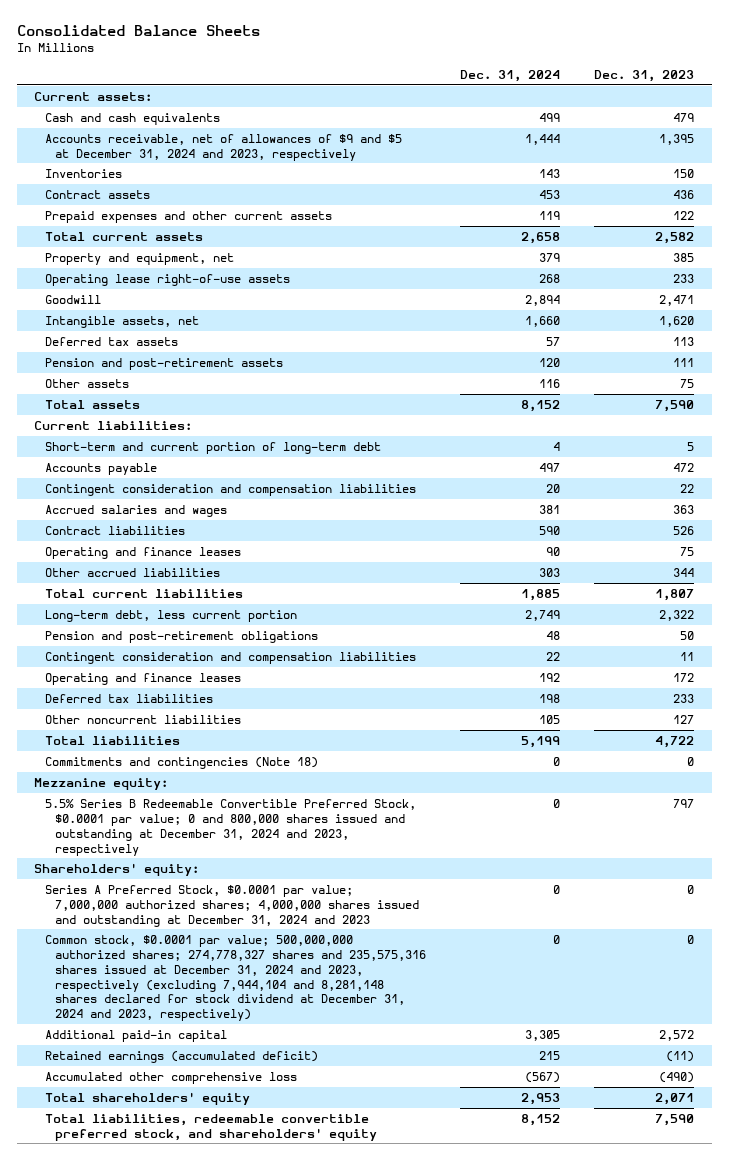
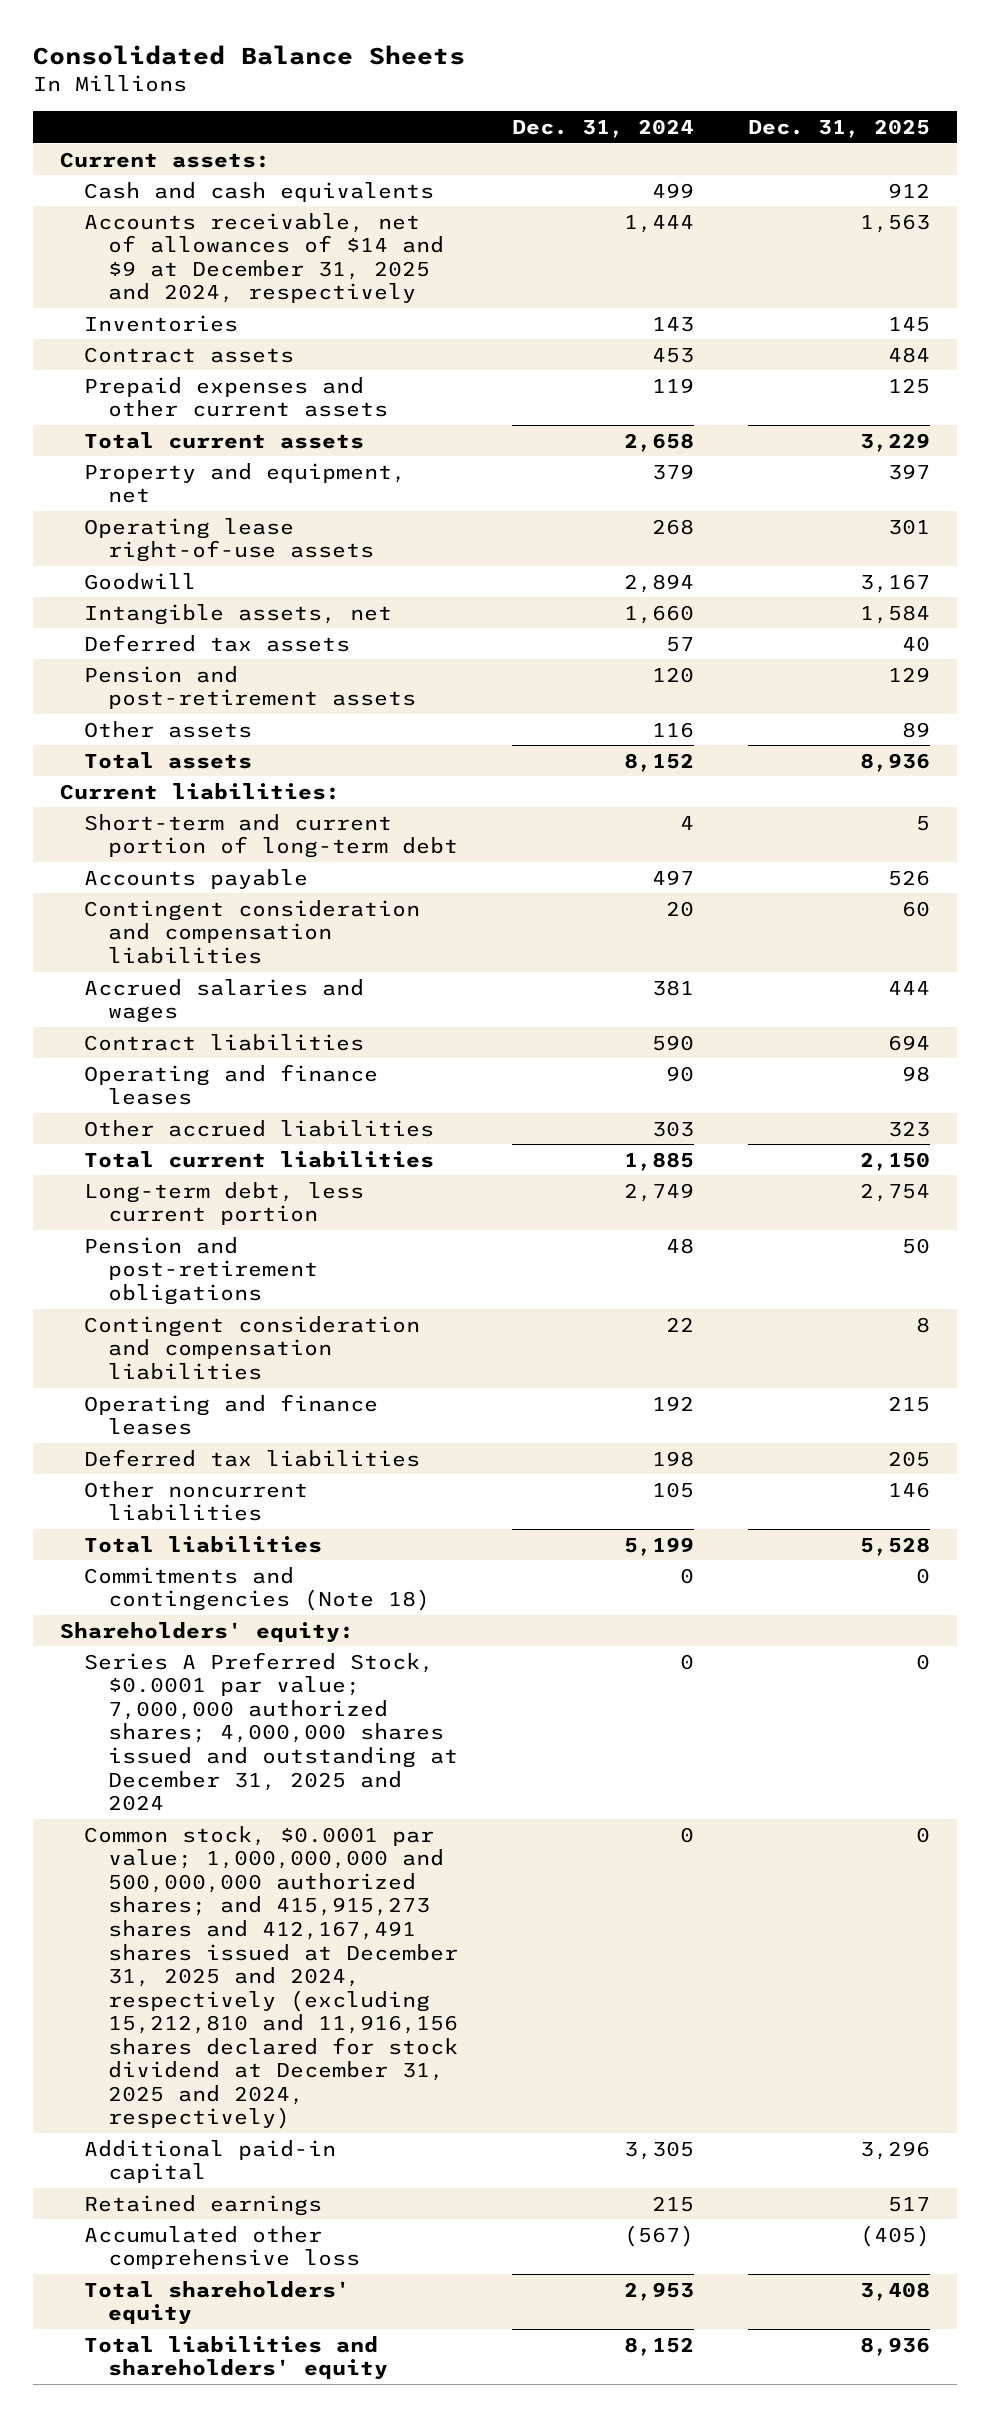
- | Dec. 31, 2024 | Dec. 31, 2023
+ | Dec. 31, 2024 | Dec. 31, 2025
- Accounts receivable, net of allowances of $9 and $5 at December 31, 2024 and 2023, respectively | 1,444 | 1,395
+ Accounts receivable, net of allowances of $14 and $9 at December 31, 2025 and 2024, respectively | 1,444 | 1,563
- Mezzanine equity:
- 5.5% Series B Redeemable Convertible Preferred Stock, $0.0001 par value; 0 and 800,000 shares issued and outstanding at December 31, 2024 and 2023, respectively | 0 | 797
- Series A Preferred Stock, $0.0001 par value; 7,000,000 authorized shares; 4,000,000 shares issued and outstanding at December 31, 2024 and 2023 | 0 | 0
- Common stock, $0.0001 par value; 500,000,000 authorized shares; 274,778,327 shares and 235,575,316 shares issued at December 31, 2024 and 2023, respectively (excluding 7,944,104 and 8,281,148 shares declared for stock dividend at December 31, 2024 and 2023, respectively) | 0 | 0
+ Series A Preferred Stock, $0.0001 par value; 7,000,000 authorized shares; 4,000,000 shares issued and outstanding at December 31, 2025 and 2024 | 0 | 0
+ Common stock, $0.0001 par value; 1,000,000,000 and 500,000,000 authorized shares; and 415,915,273 shares and 412,167,491 shares issued at December 31, 2025 and 2024, respectively (excluding 15,212,810 and 11,916,156 shares declared for stock dividend at December 31, 2025 and 2024, respectively) | 0 | 0
- Retained earnings (accumulated deficit) | 215 | (11)
+ Retained earnings | 215 | 517
- Total liabilities, redeemable convertible preferred stock, and shareholders' equity | 8,152 | 7,590
+ Total liabilities and shareholders' equity | 8,152 | 8,936

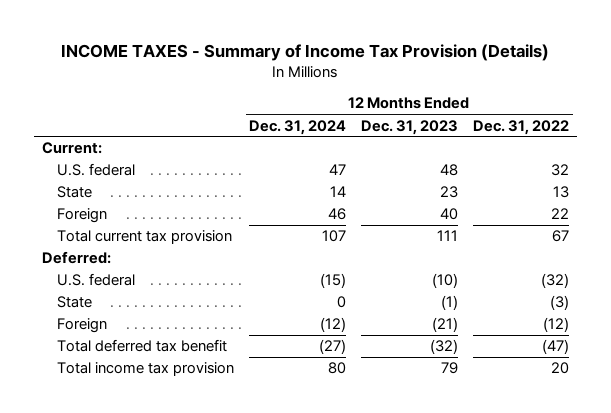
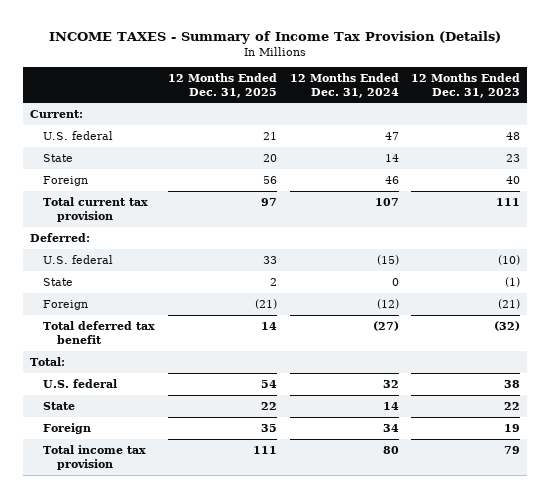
- | 12 Months Ended Dec. 31, 2024 | 12 Months Ended Dec. 31, 2023 | 12 Months Ended Dec. 31, 2022
+ | 12 Months Ended Dec. 31, 2025 | 12 Months Ended Dec. 31, 2024 | 12 Months Ended Dec. 31, 2023
+ Total:
+ U.S. federal | 54 | 32 | 38
+ State | 22 | 14 | 22
+ Foreign | 35 | 34 | 19

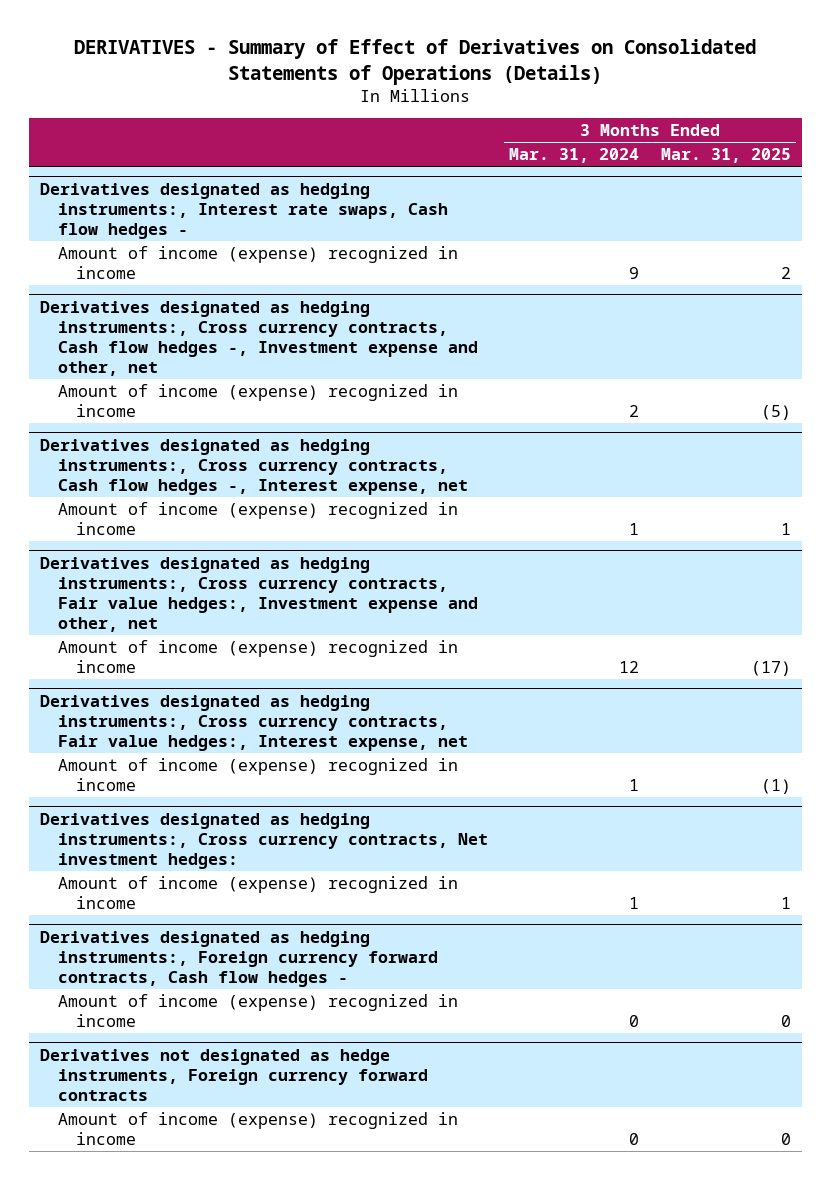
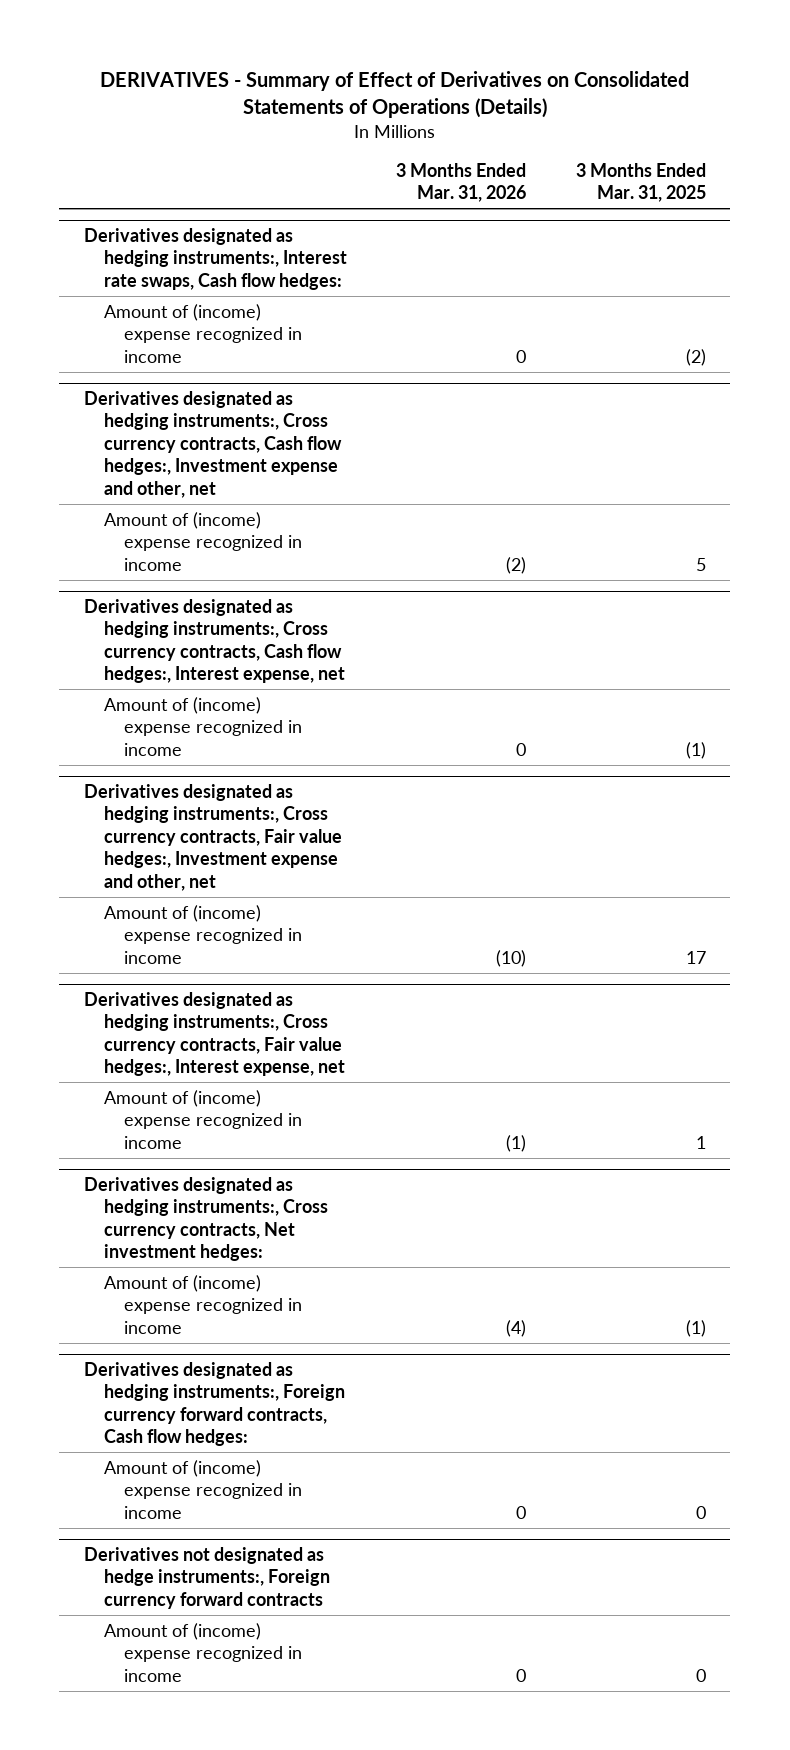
- | 3 Months Ended Mar. 31, 2024 | 3 Months Ended Mar. 31, 2025
+ | 3 Months Ended Mar. 31, 2026 | 3 Months Ended Mar. 31, 2025
- Derivatives designated as hedging instruments:, Interest rate swaps, Cash flow hedges -
- Amount of income (expense) recognized in income | 9 | 2
- Derivatives designated as hedging instruments:, Cross currency contracts, Cash flow hedges -, Investment expense and other, net
- Amount of income (expense) recognized in income | 2 | (5)
- Derivatives designated as hedging instruments:, Cross currency contracts, Cash flow hedges -, Interest expense, net
- Amount of income (expense) recognized in income | 1 | 1
+ Derivatives designated as hedging instruments:, Interest rate swaps, Cash flow hedges:
+ Amount of (income) expense recognized in income | 0 | (2)
+ Derivatives designated as hedging instruments:, Cross currency contracts, Cash flow hedges:, Investment expense and other, net
+ Amount of (income) expense recognized in income | (2) | 5
+ Derivatives designated as hedging instruments:, Cross currency contracts, Cash flow hedges:, Interest expense, net
+ Amount of (income) expense recognized in income | 0 | (1)
@ Derivatives designated as hedging instruments:, Cross currency contracts, Fair value hedges:, Investment expense and other, net
- Amount of income (expense) recognized in income | 12 | (17)
+ Amount of (income) expense recognized in income | (10) | 17
@ Derivatives designated as hedging instruments:, Cross currency contracts, Fair value hedges:, Interest expense, net
- Amount of income (expense) recognized in income | 1 | (1)
+ Amount of (income) expense recognized in income | (1) | 1
@ Derivatives designated as hedging instruments:, Cross currency contracts, Net investment hedges:
- Amount of income (expense) recognized in income | 1 | 1
- Derivatives designated as hedging instruments:, Foreign currency forward contracts, Cash flow hedges -
- Amount of income (expense) recognized in income | 0 | 0
- Derivatives not designated as hedge instruments, Foreign currency forward contracts
- Amount of income (expense) recognized in income | 0 | 0
@ Derivatives designated as hedging instruments:, Cross currency contracts, Net investment hedges:
+ Amount of (income) expense recognized in income | (4) | (1)
+ Derivatives designated as hedging instruments:, Foreign currency forward contracts, Cash flow hedges:
+ Amount of (income) expense recognized in income | 0 | 0
+ Derivatives not designated as hedge instruments:, Foreign currency forward contracts
+ Amount of (income) expense recognized in income | 0 | 0

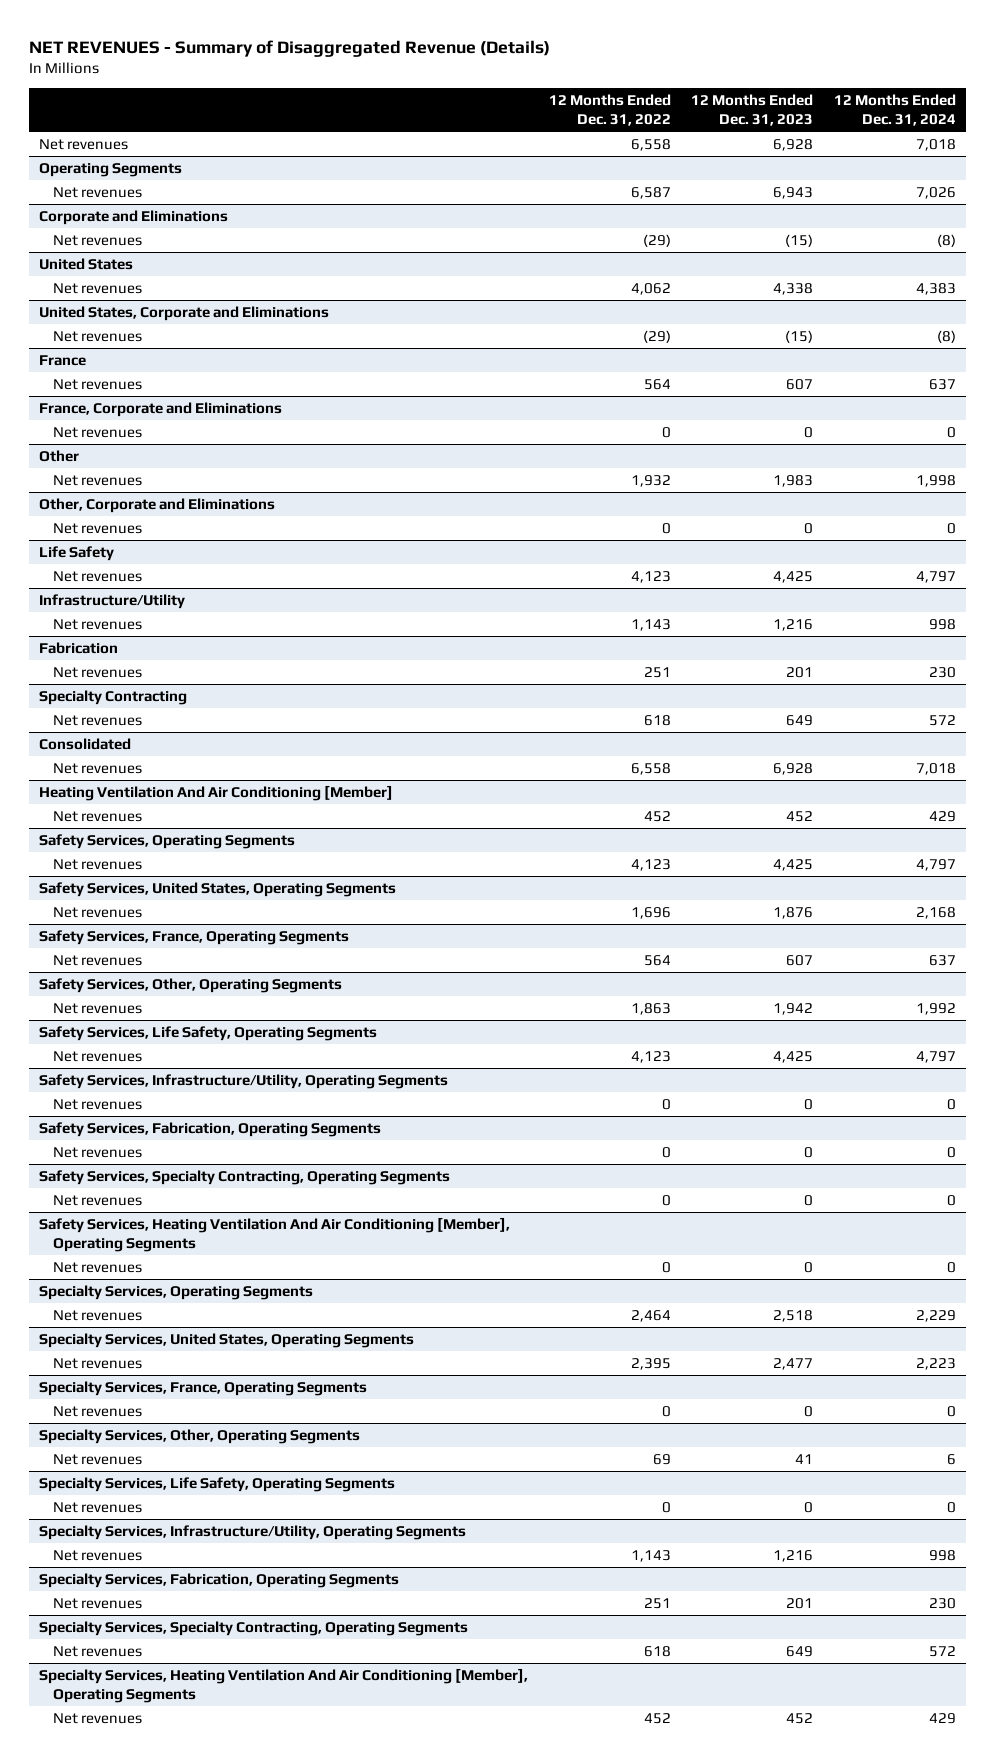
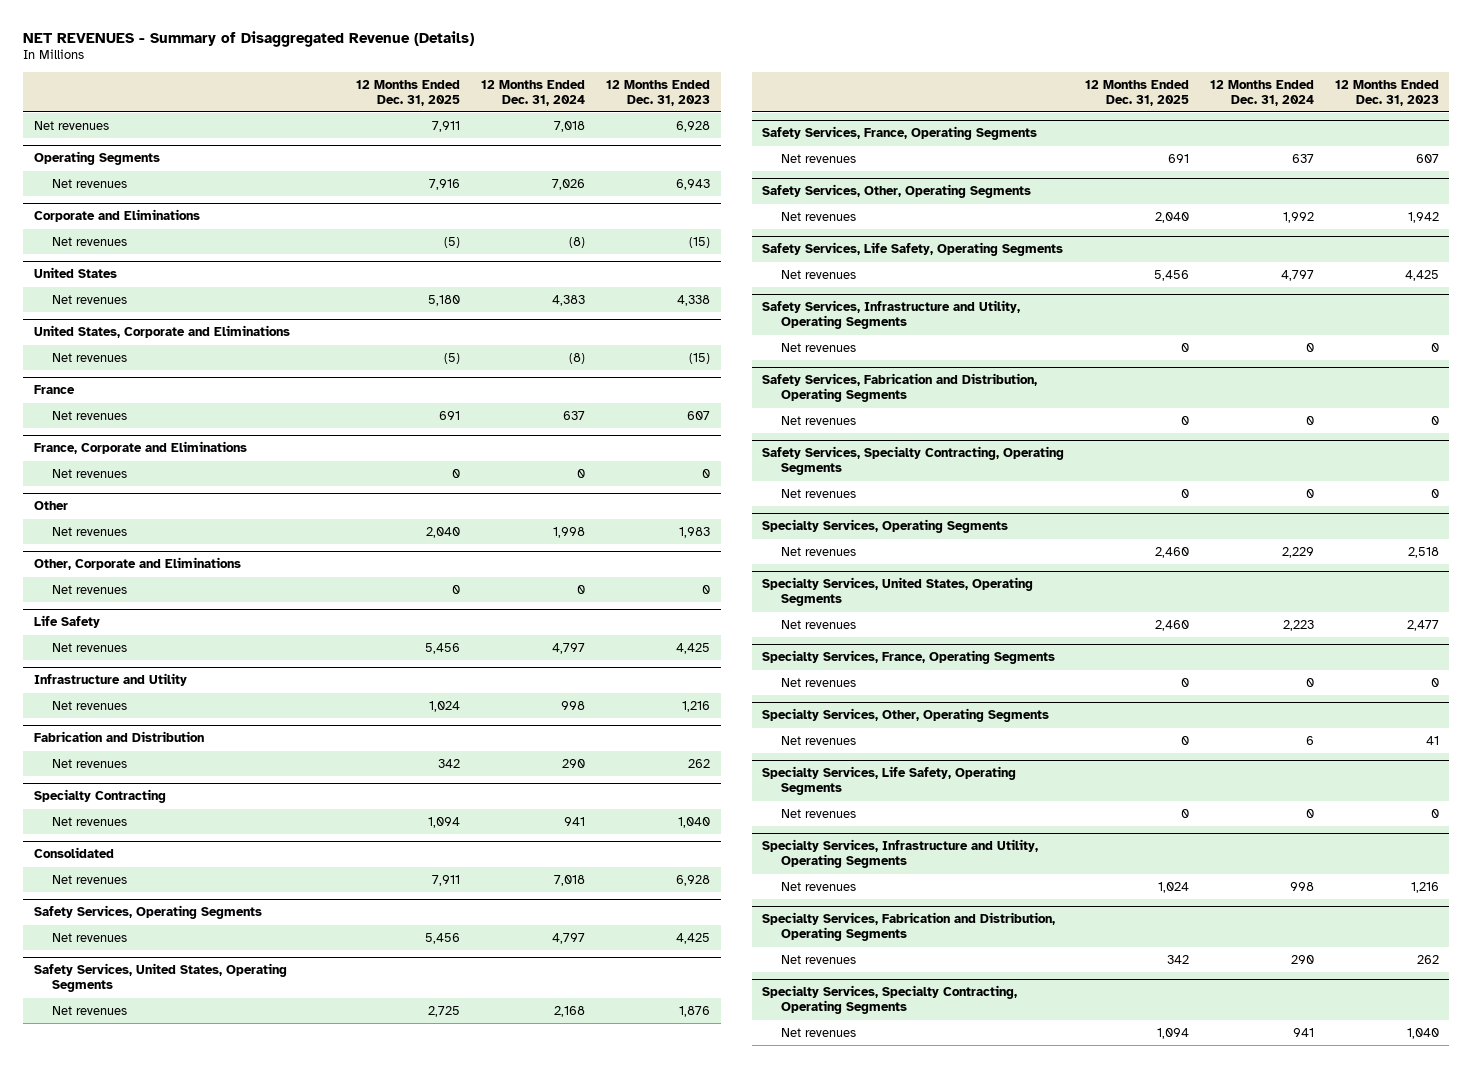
- | 12 Months Ended Dec. 31, 2022 | 12 Months Ended Dec. 31, 2023 | 12 Months Ended Dec. 31, 2024
+ | 12 Months Ended Dec. 31, 2025 | 12 Months Ended Dec. 31, 2024 | 12 Months Ended Dec. 31, 2023
- Infrastructure/Utility
+ Infrastructure and Utility
- Fabrication
- Net revenues | 251 | 201 | 230
+ Fabrication and Distribution
+ Net revenues | 342 | 290 | 262
@ Specialty Contracting
- Net revenues | 618 | 649 | 572
+ Net revenues | 1,094 | 941 | 1,040
- Heating Ventilation And Air Conditioning [Member]
- Net revenues | 452 | 452 | 429
- Safety Services, Infrastructure/Utility, Operating Segments
+ Safety Services, Infrastructure and Utility, Operating Segments
- Safety Services, Fabrication, Operating Segments
+ Safety Services, Fabrication and Distribution, Operating Segments
- Safety Services, Heating Ventilation And Air Conditioning [Member], Operating Segments
- Net revenues | 0 | 0 | 0
- Specialty Services, Infrastructure/Utility, Operating Segments
+ Specialty Services, Infrastructure and Utility, Operating Segments
- Specialty Services, Fabrication, Operating Segments
- Net revenues | 251 | 201 | 230
+ Specialty Services, Fabrication and Distribution, Operating Segments
+ Net revenues | 342 | 290 | 262
@ Specialty Services, Specialty Contracting, Operating Segments
- Net revenues | 618 | 649 | 572
- Specialty Services, Heating Ventilation And Air Conditioning [Member], Operating Segments
- Net revenues | 452 | 452 | 429
@ Specialty Services, Specialty Contracting, Operating Segments
+ Net revenues | 1,094 | 941 | 1,040

